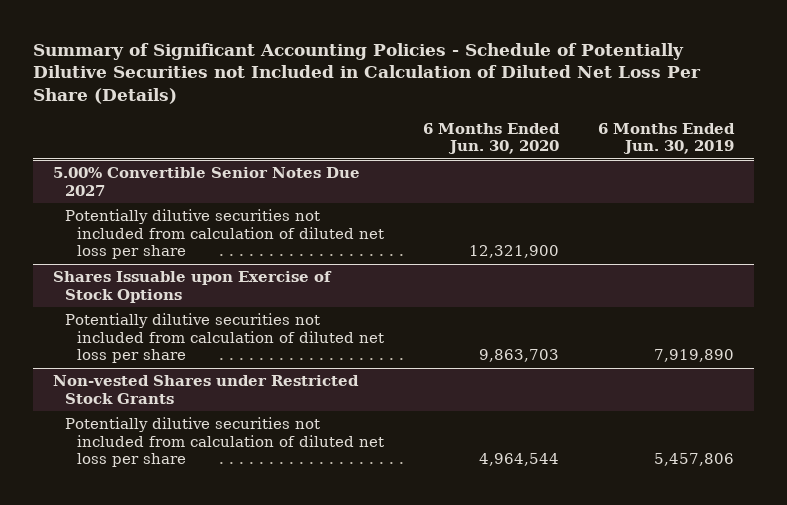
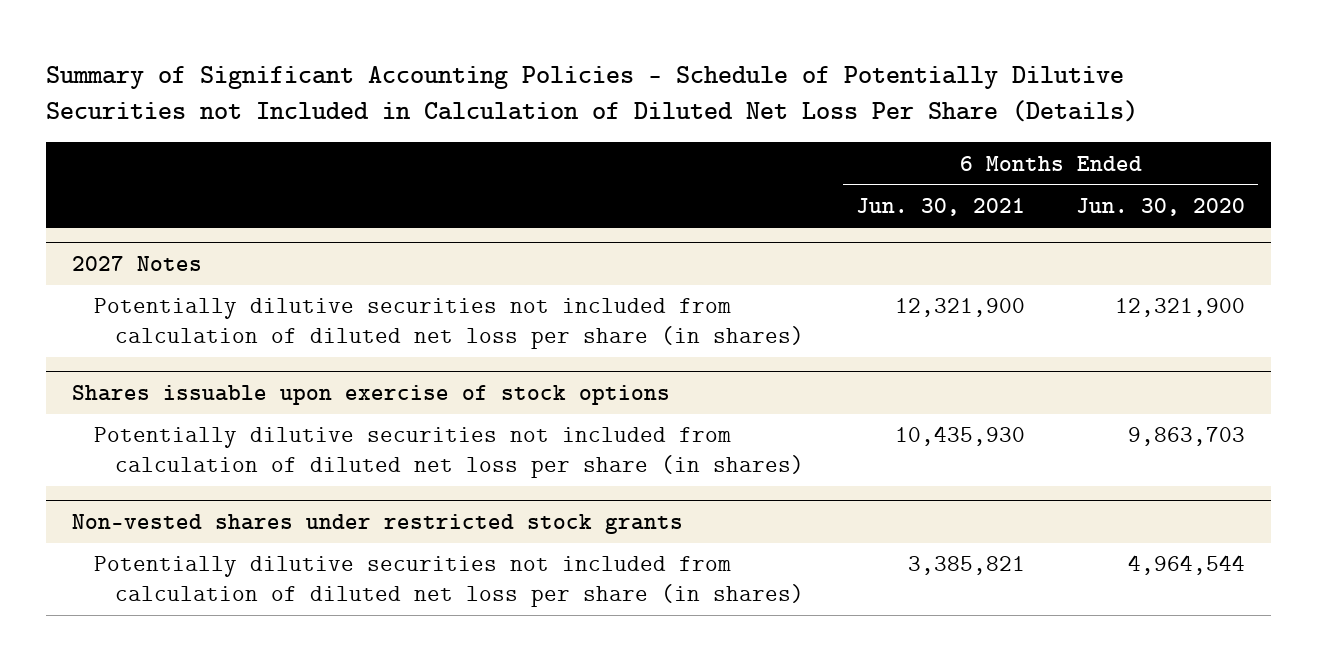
- | 6 Months Ended Jun. 30, 2020 | 6 Months Ended Jun. 30, 2019
+ | 6 Months Ended Jun. 30, 2021 | 6 Months Ended Jun. 30, 2020
- 5.00% Convertible Senior Notes Due 2027
- Potentially dilutive securities not included from calculation of diluted net loss per share | 12,321,900 |
- Shares Issuable upon Exercise of Stock Options
- Potentially dilutive securities not included from calculation of diluted net loss per share | 9,863,703 | 7,919,890
- Non-vested Shares under Restricted Stock Grants
- Potentially dilutive securities not included from calculation of diluted net loss per share | 4,964,544 | 5,457,806
+ 2027 Notes
+ Potentially dilutive securities not included from calculation of diluted net loss per share (in shares) | 12,321,900 | 12,321,900
+ Shares issuable upon exercise of stock options
+ Potentially dilutive securities not included from calculation of diluted net loss per share (in shares) | 10,435,930 | 9,863,703
+ Non-vested shares under restricted stock grants
+ Potentially dilutive securities not included from calculation of diluted net loss per share (in shares) | 3,385,821 | 4,964,544

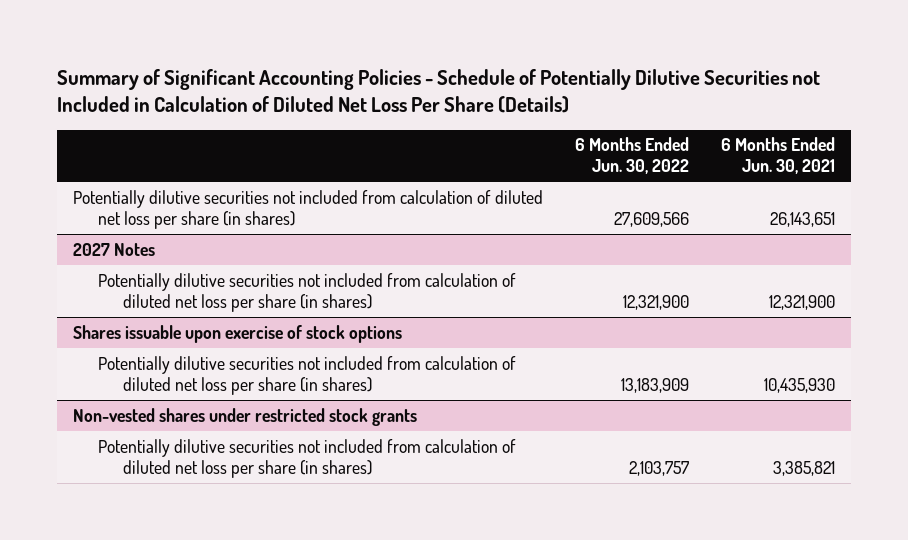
- | 6 Months Ended Jun. 30, 2021 | 6 Months Ended Jun. 30, 2020
+ | 6 Months Ended Jun. 30, 2022 | 6 Months Ended Jun. 30, 2021
+ Potentially dilutive securities not included from calculation of diluted net loss per share (in shares) | 27,609,566 | 26,143,651

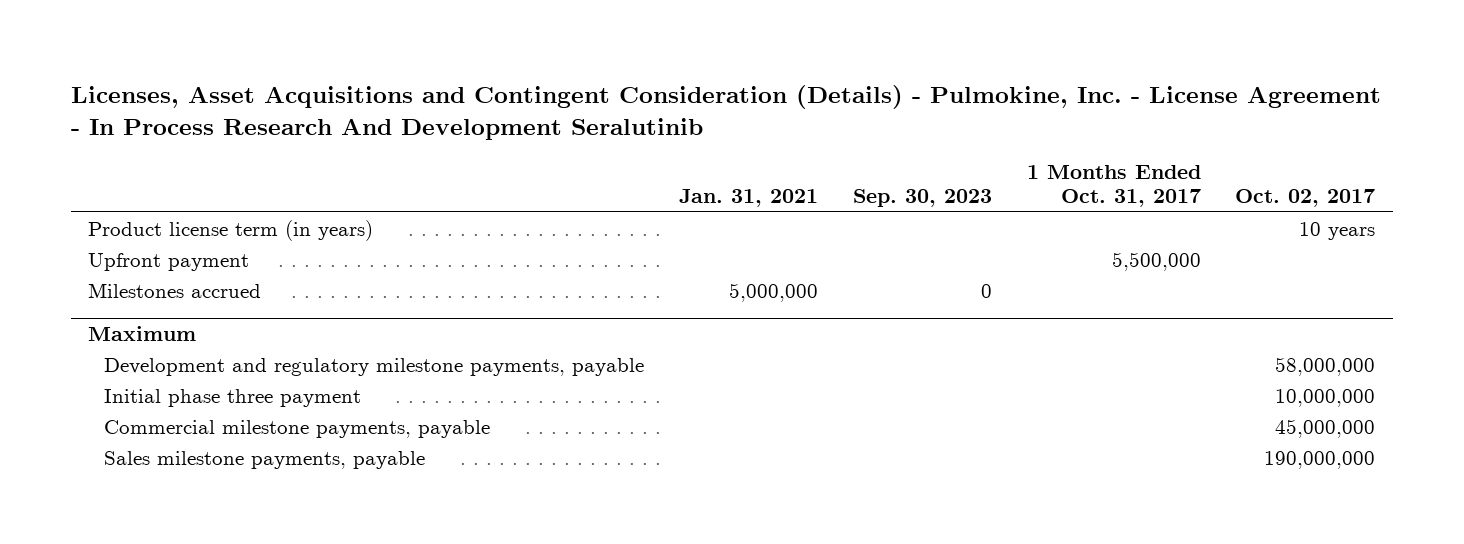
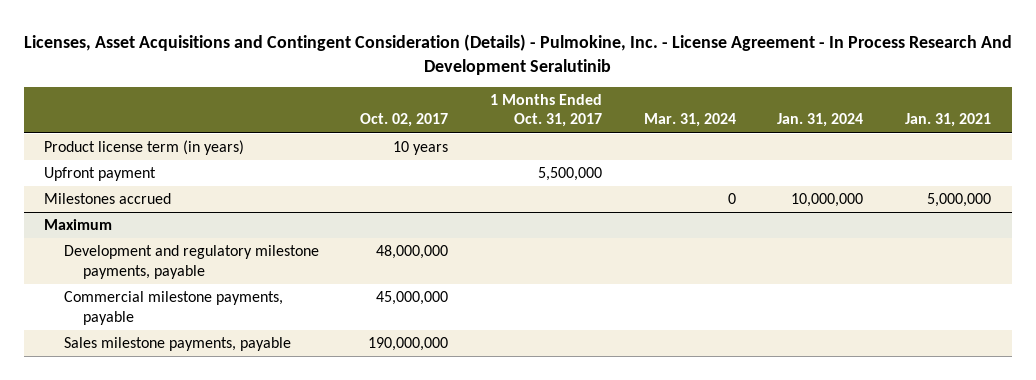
- | Jan. 31, 2021 | Sep. 30, 2023 | 1 Months Ended Oct. 31, 2017 | Oct. 02, 2017
+ | Oct. 02, 2017 | 1 Months Ended Oct. 31, 2017 | Mar. 31, 2024 | Jan. 31, 2024 | Jan. 31, 2021
@ Maximum
- Development and regulatory milestone payments, payable | | | | 58,000,000
- Initial phase three payment | | | | 10,000,000
+ Development and regulatory milestone payments, payable | 48,000,000 | | | |

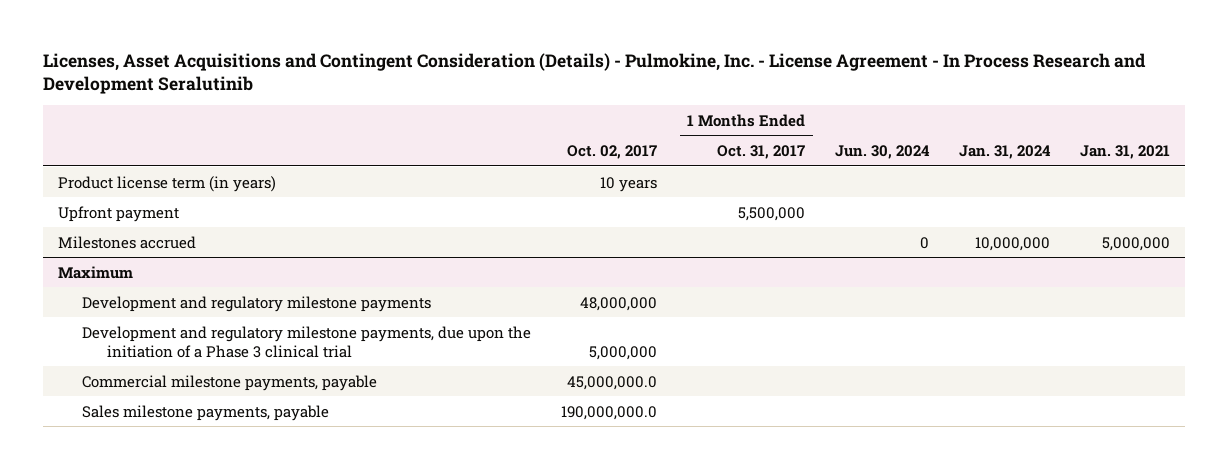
- Licenses, Asset Acquisitions and Contingent Consideration (Details) - Pulmokine, Inc. - License Agreement - In Process Research And Development Seralutinib
+ Licenses, Asset Acquisitions and Contingent Consideration (Details) - Pulmokine, Inc. - License Agreement - In Process Research and Development Seralutinib
- | Oct. 02, 2017 | 1 Months Ended Oct. 31, 2017 | Mar. 31, 2024 | Jan. 31, 2024 | Jan. 31, 2021
+ | Oct. 02, 2017 | 1 Months Ended Oct. 31, 2017 | Jun. 30, 2024 | Jan. 31, 2024 | Jan. 31, 2021
@ Maximum
- Development and regulatory milestone payments, payable | 48,000,000 | | | |
- Commercial milestone payments, payable | 45,000,000 | | | |
- Sales milestone payments, payable | 190,000,000 | | | |
+ Development and regulatory milestone payments | 48,000,000 | | | |
+ Development and regulatory milestone payments, due upon the initiation of a Phase 3 clinical trial | 5,000,000 | | | |
+ Commercial milestone payments, payable | 45,000,000.0 | | | |
+ Sales milestone payments, payable | 190,000,000.0 | | | |

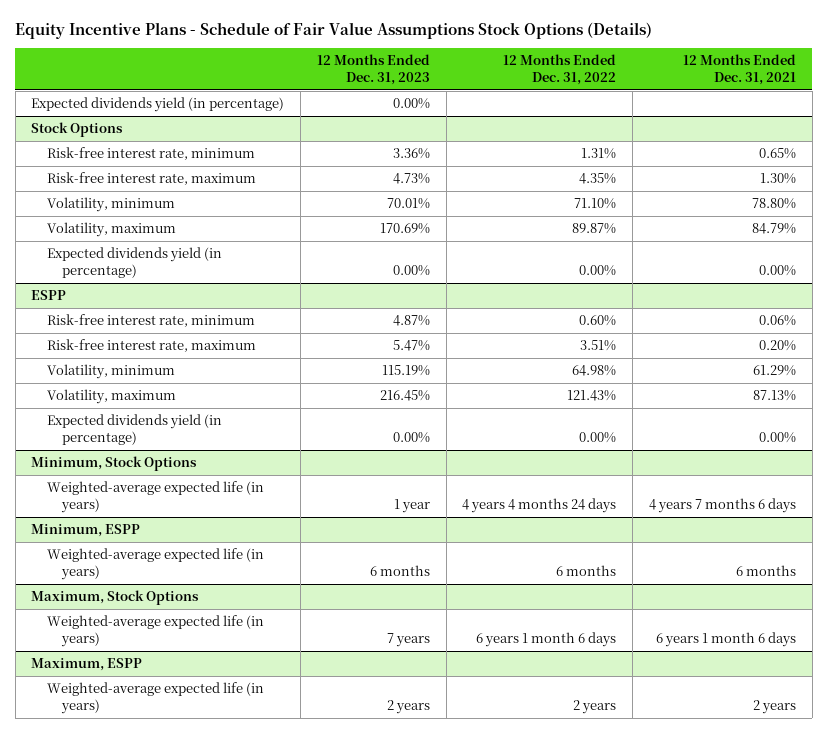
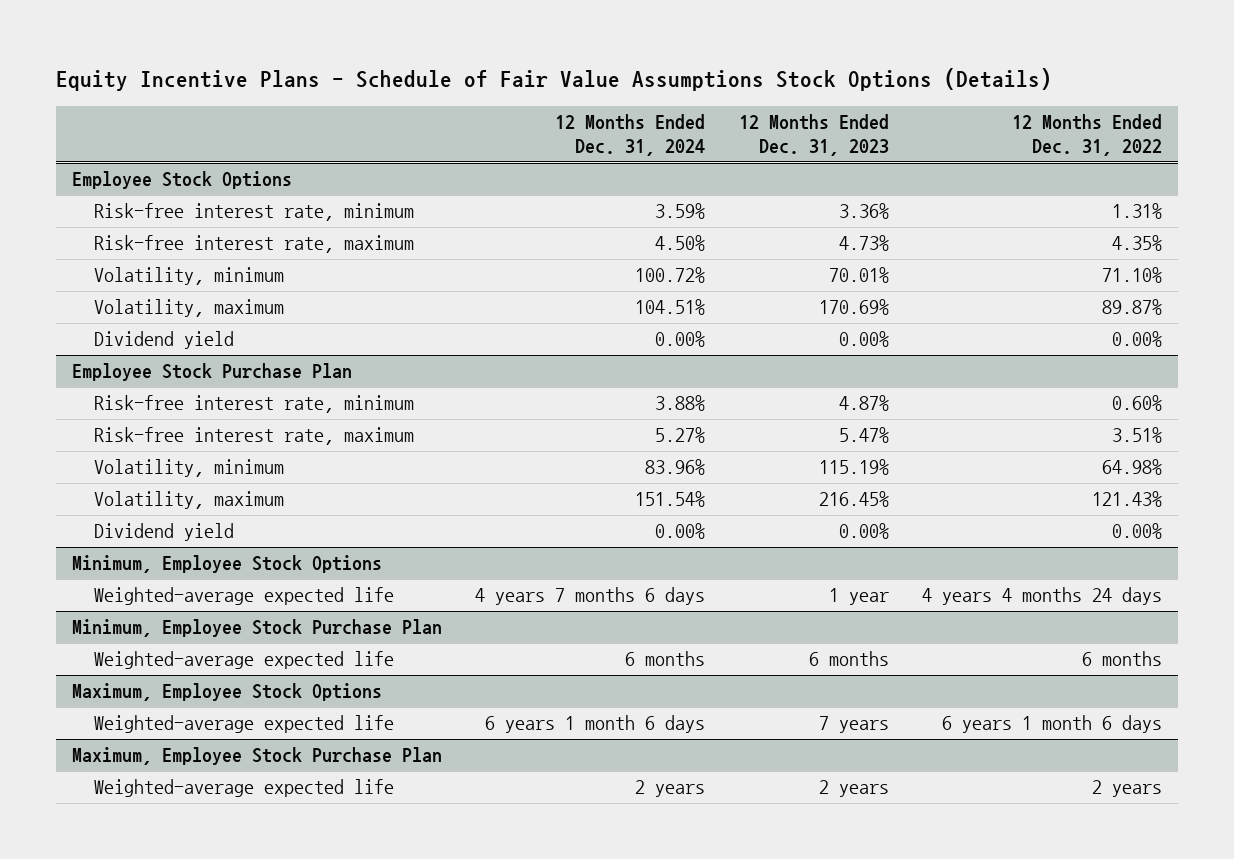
- | 12 Months Ended Dec. 31, 2023 | 12 Months Ended Dec. 31, 2022 | 12 Months Ended Dec. 31, 2021
+ | 12 Months Ended Dec. 31, 2024 | 12 Months Ended Dec. 31, 2023 | 12 Months Ended Dec. 31, 2022
- Expected dividends yield (in percentage) | 0.00% | |
- Stock Options
+ Employee Stock Options
- Expected dividends yield (in percentage) | 0.00% | 0.00% | 0.00%
- ESPP
+ Dividend yield | 0.00% | 0.00% | 0.00%
+ Employee Stock Purchase Plan
- Expected dividends yield (in percentage) | 0.00% | 0.00% | 0.00%
- Minimum, Stock Options
- Weighted-average expected life (in years) | 1 year | 4 years 4 months 24 days | 4 years 7 months 6 days
- Minimum, ESPP
- Weighted-average expected life (in years) | 6 months | 6 months | 6 months
- Maximum, Stock Options
- Weighted-average expected life (in years) | 7 years | 6 years 1 month 6 days | 6 years 1 month 6 days
- Maximum, ESPP
- Weighted-average expected life (in years) | 2 years | 2 years | 2 years
+ Dividend yield | 0.00% | 0.00% | 0.00%
+ Minimum, Employee Stock Options
+ Weighted-average expected life | 4 years 7 months 6 days | 1 year | 4 years 4 months 24 days
+ Minimum, Employee Stock Purchase Plan
+ Weighted-average expected life | 6 months | 6 months | 6 months
+ Maximum, Employee Stock Options
+ Weighted-average expected life | 6 years 1 month 6 days | 7 years | 6 years 1 month 6 days
+ Maximum, Employee Stock Purchase Plan
+ Weighted-average expected life | 2 years | 2 years | 2 years

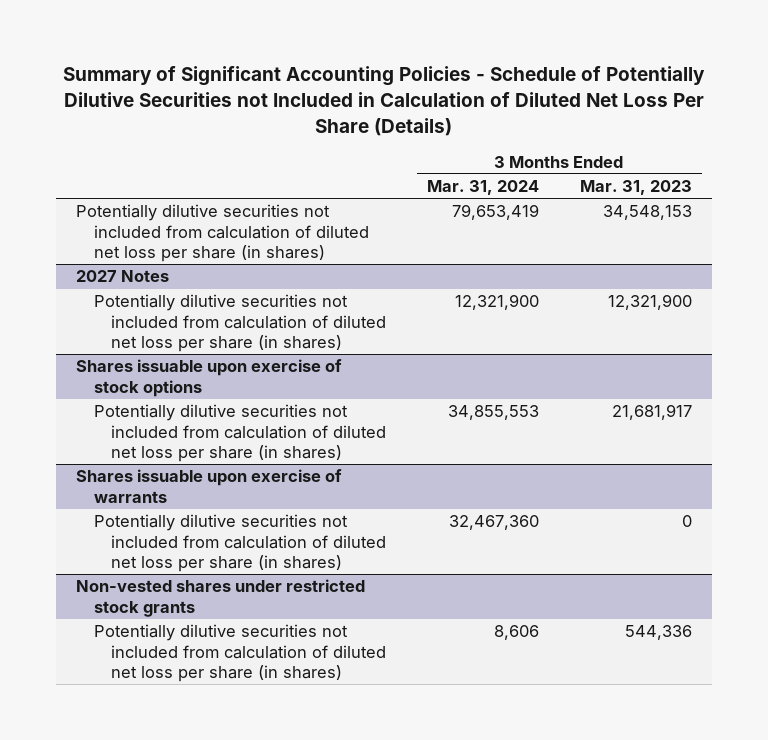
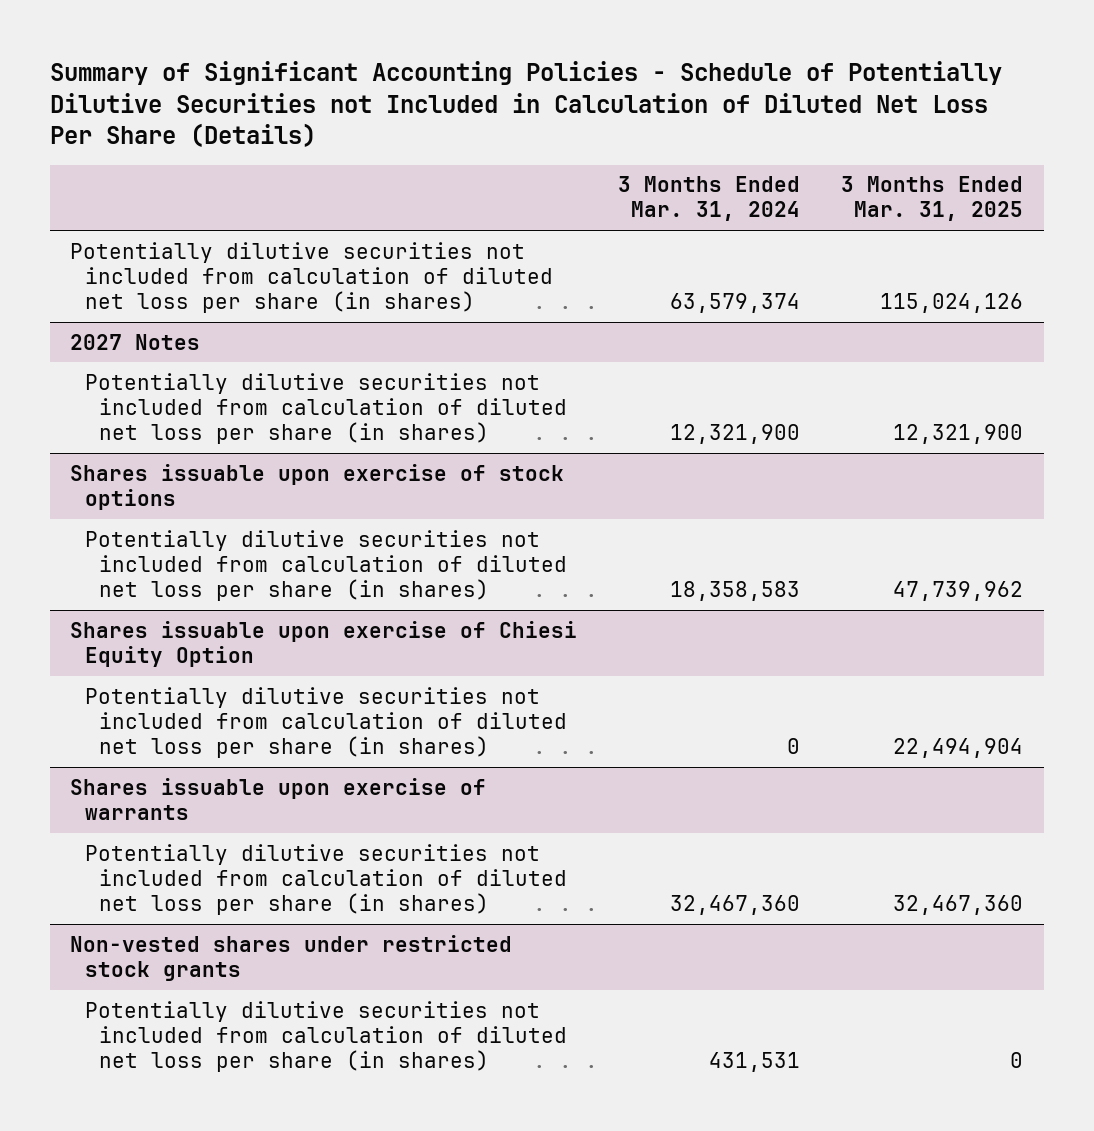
- | 3 Months Ended Mar. 31, 2024 | 3 Months Ended Mar. 31, 2023
+ | 3 Months Ended Mar. 31, 2024 | 3 Months Ended Mar. 31, 2025
- Potentially dilutive securities not included from calculation of diluted net loss per share (in shares) | 79,653,419 | 34,548,153
+ Potentially dilutive securities not included from calculation of diluted net loss per share (in shares) | 63,579,374 | 115,024,126
@ Shares issuable upon exercise of stock options
- Potentially dilutive securities not included from calculation of diluted net loss per share (in shares) | 34,855,553 | 21,681,917
+ Potentially dilutive securities not included from calculation of diluted net loss per share (in shares) | 18,358,583 | 47,739,962
+ Shares issuable upon exercise of Chiesi Equity Option
+ Potentially dilutive securities not included from calculation of diluted net loss per share (in shares) | 0 | 22,494,904
@ Non-vested shares under restricted stock grants
- Potentially dilutive securities not included from calculation of diluted net loss per share (in shares) | 8,606 | 544,336
+ Potentially dilutive securities not included from calculation of diluted net loss per share (in shares) | 431,531 | 0

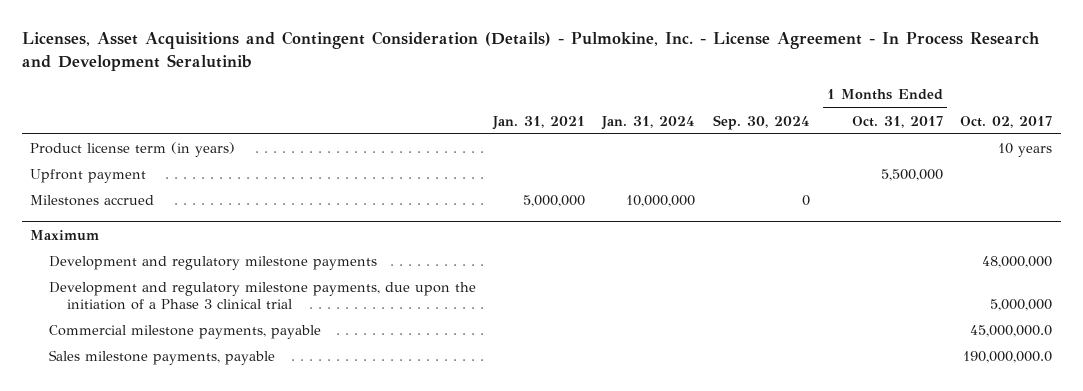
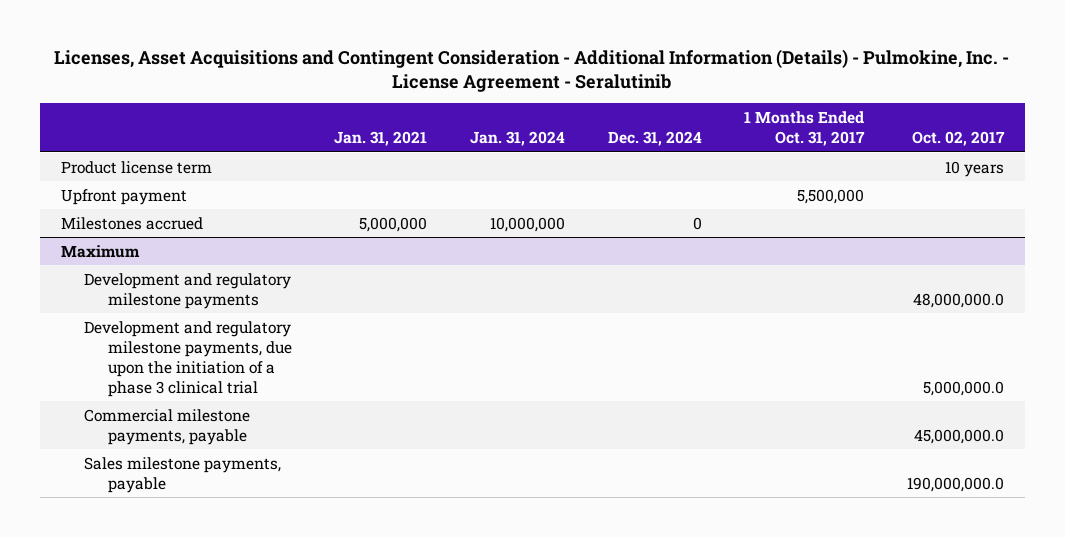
- Licenses, Asset Acquisitions and Contingent Consideration (Details) - Pulmokine, Inc. - License Agreement - In Process Research and Development Seralutinib
+ Licenses, Asset Acquisitions and Contingent Consideration - Additional Information (Details) - Pulmokine, Inc. - License Agreement - Seralutinib
- | Jan. 31, 2021 | Jan. 31, 2024 | Sep. 30, 2024 | 1 Months Ended Oct. 31, 2017 | Oct. 02, 2017
+ | Jan. 31, 2021 | Jan. 31, 2024 | Dec. 31, 2024 | 1 Months Ended Oct. 31, 2017 | Oct. 02, 2017
- Product license term (in years) | | | | | 10 years
+ Product license term | | | | | 10 years
@ Maximum
- Development and regulatory milestone payments | | | | | 48,000,000
- Development and regulatory milestone payments, due upon the initiation of a Phase 3 clinical trial | | | | | 5,000,000
+ Development and regulatory milestone payments | | | | | 48,000,000.0
+ Development and regulatory milestone payments, due upon the initiation of a phase 3 clinical trial | | | | | 5,000,000.0

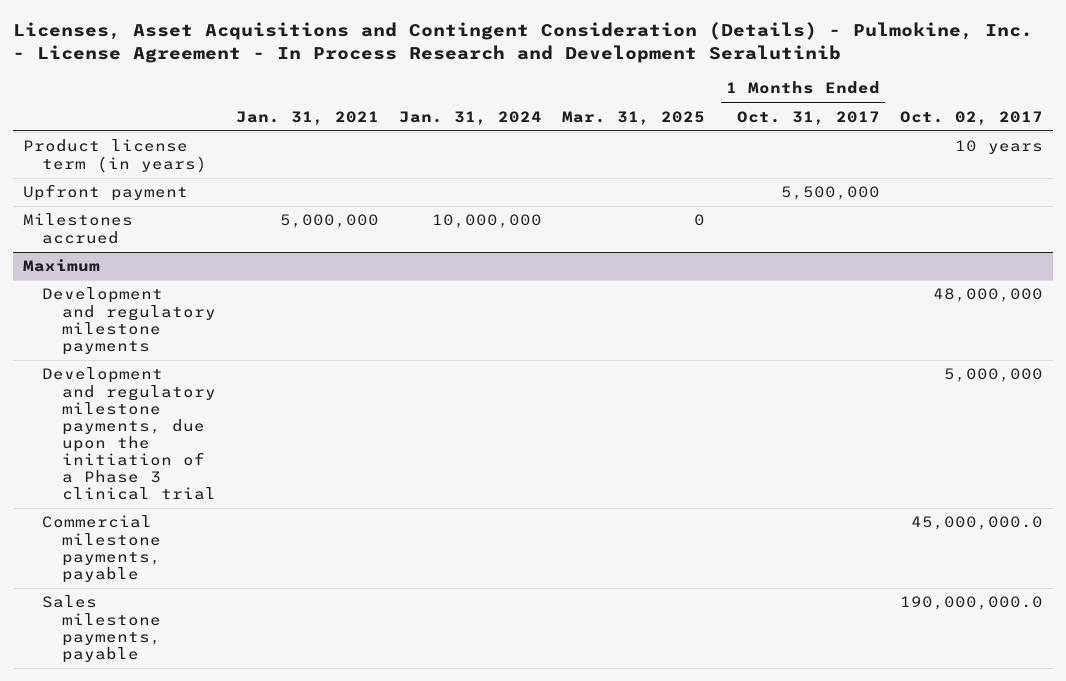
- Licenses, Asset Acquisitions and Contingent Consideration - Additional Information (Details) - Pulmokine, Inc. - License Agreement - Seralutinib
+ Licenses, Asset Acquisitions and Contingent Consideration (Details) - Pulmokine, Inc. - License Agreement - In Process Research and Development Seralutinib
- | Jan. 31, 2021 | Jan. 31, 2024 | Dec. 31, 2024 | 1 Months Ended Oct. 31, 2017 | Oct. 02, 2017
+ | Jan. 31, 2021 | Jan. 31, 2024 | Mar. 31, 2025 | 1 Months Ended Oct. 31, 2017 | Oct. 02, 2017
- Product license term | | | | | 10 years
+ Product license term (in years) | | | | | 10 years
@ Maximum
- Development and regulatory milestone payments | | | | | 48,000,000.0
- Development and regulatory milestone payments, due upon the initiation of a phase 3 clinical trial | | | | | 5,000,000.0
+ Development and regulatory milestone payments | | | | | 48,000,000
+ Development and regulatory milestone payments, due upon the initiation of a Phase 3 clinical trial | | | | | 5,000,000

